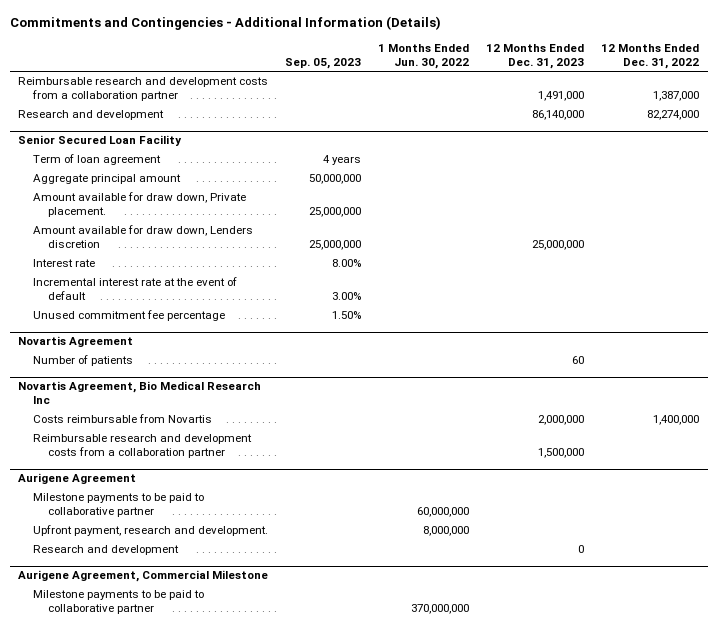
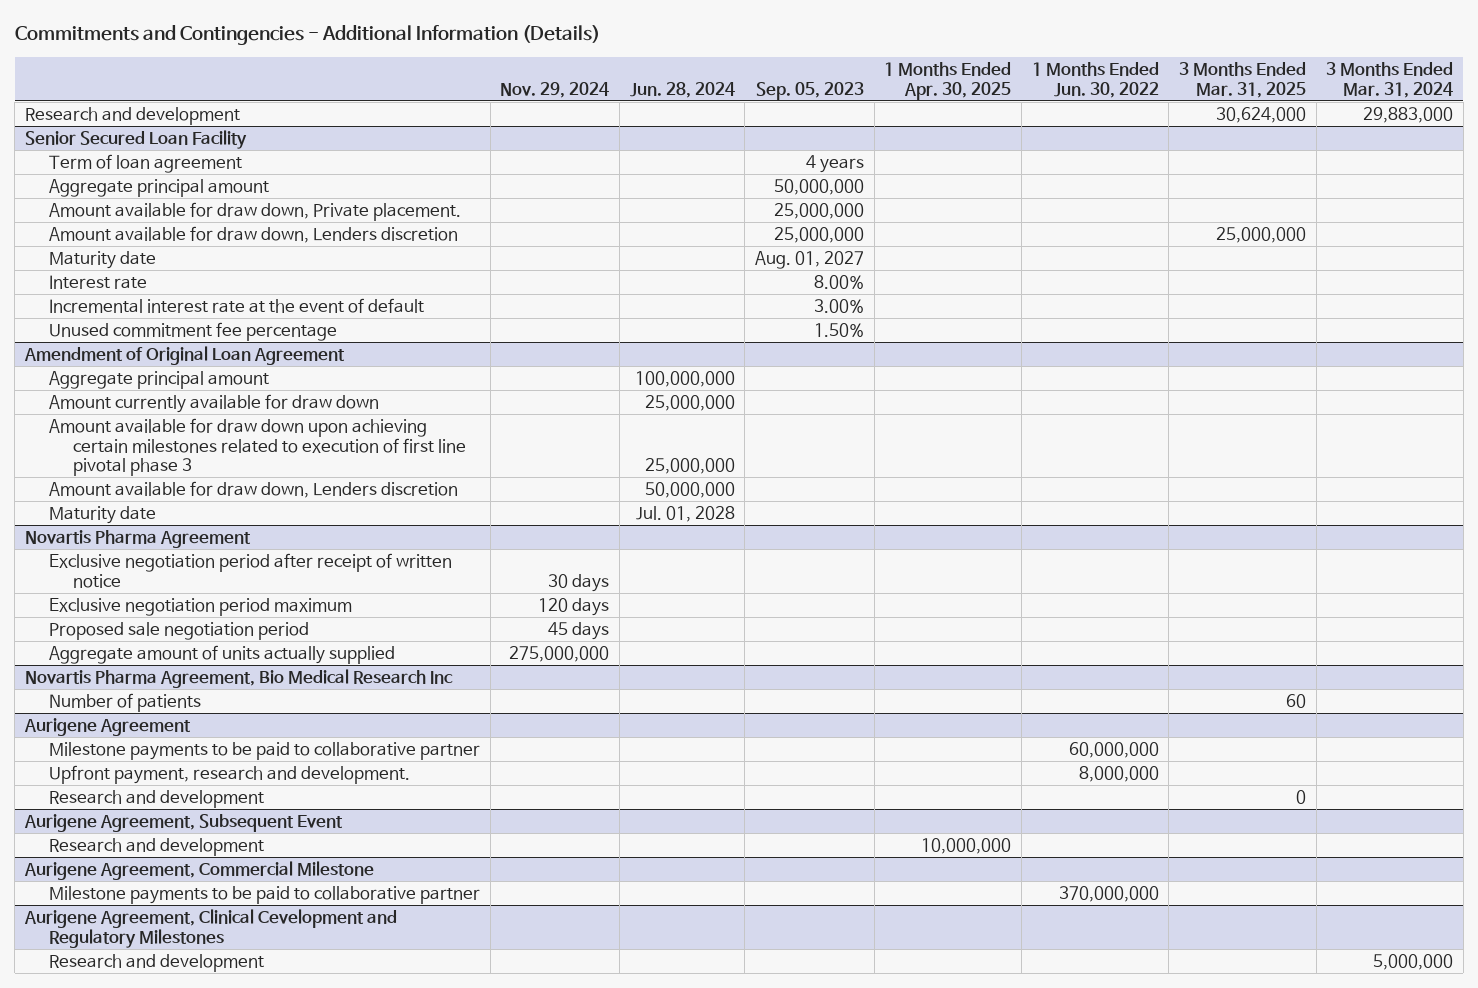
- | Sep. 05, 2023 | 1 Months Ended Jun. 30, 2022 | 12 Months Ended Dec. 31, 2023 | 12 Months Ended Dec. 31, 2022
+ | Nov. 29, 2024 | Jun. 28, 2024 | Sep. 05, 2023 | 1 Months Ended Apr. 30, 2025 | 1 Months Ended Jun. 30, 2022 | 3 Months Ended Mar. 31, 2025 | 3 Months Ended Mar. 31, 2024
- Reimbursable research and development costs from a collaboration partner | | | 1,491,000 | 1,387,000
@ Senior Secured Loan Facility
+ Maturity date | | | Aug. 01, 2027 | | | |
- Novartis Agreement
- Number of patients | | | 60 |
- Novartis Agreement, Bio Medical Research Inc
- Costs reimbursable from Novartis | | | 2,000,000 | 1,400,000
- Reimbursable research and development costs from a collaboration partner | | | 1,500,000 |
+ Amendment of Original Loan Agreement
+ Aggregate principal amount | | 100,000,000 | | | | |
+ Amount currently available for draw down | | 25,000,000 | | | | |
+ Amount available for draw down upon achieving certain milestones related to execution of first line pivotal phase 3 | | 25,000,000 | | | | |
+ Amount available for draw down, Lenders discretion | | 50,000,000 | | | | |
+ Maturity date | | Jul. 01, 2028 | | | | |
+ Novartis Pharma Agreement
+ Exclusive negotiation period after receipt of written notice | 30 days | | | | | |
+ Exclusive negotiation period maximum | 120 days | | | | | |
+ Proposed sale negotiation period | 45 days | | | | | |
+ Aggregate amount of units actually supplied | 275,000,000 | | | | | |
+ Novartis Pharma Agreement, Bio Medical Research Inc
+ Number of patients | | | | | | 60 |
+ Aurigene Agreement, Subsequent Event
+ Research and development | | | | 10,000,000 | | |
+ Aurigene Agreement, Clinical Cevelopment and Regulatory Milestones
+ Research and development | | | | | | | 5,000,000

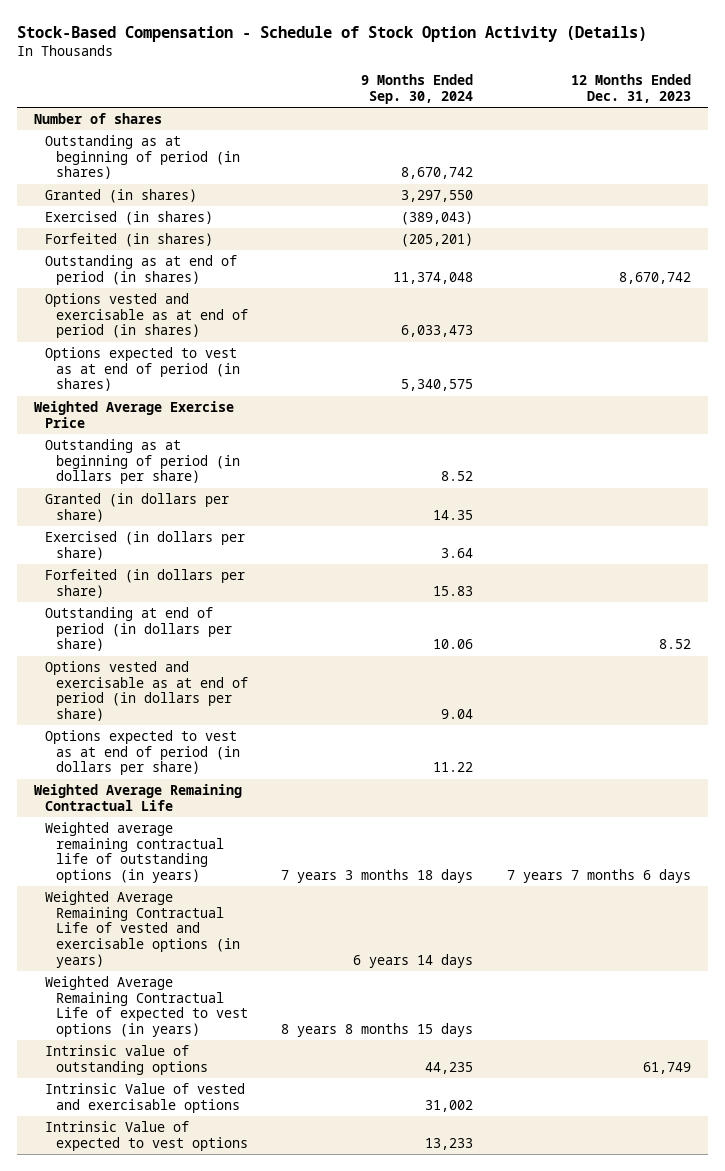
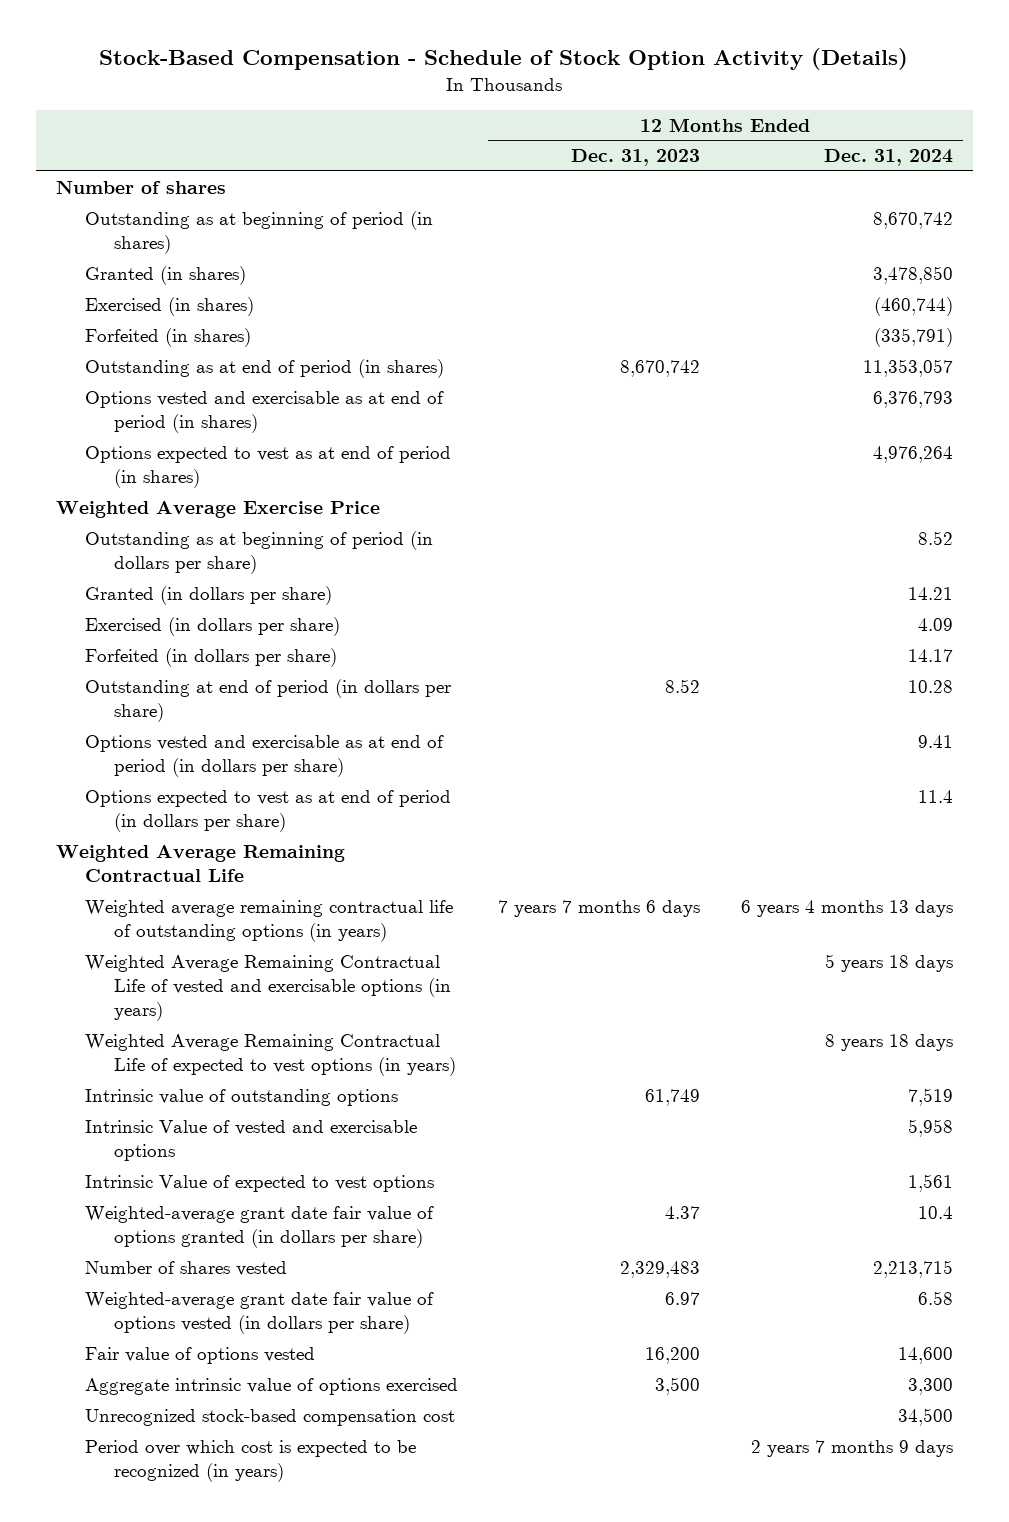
- | 9 Months Ended Sep. 30, 2024 | 12 Months Ended Dec. 31, 2023
+ | 12 Months Ended Dec. 31, 2023 | 12 Months Ended Dec. 31, 2024
+ Weighted-average grant date fair value of options granted (in dollars per share) | 4.37 | 10.4
+ Number of shares vested | 2,329,483 | 2,213,715
+ Weighted-average grant date fair value of options vested (in dollars per share) | 6.97 | 6.58
+ Fair value of options vested | 16,200 | 14,600
+ Aggregate intrinsic value of options exercised | 3,500 | 3,300
+ Unrecognized stock-based compensation cost | | 34,500
+ Period over which cost is expected to be recognized (in years) | | 2 years 7 months 9 days

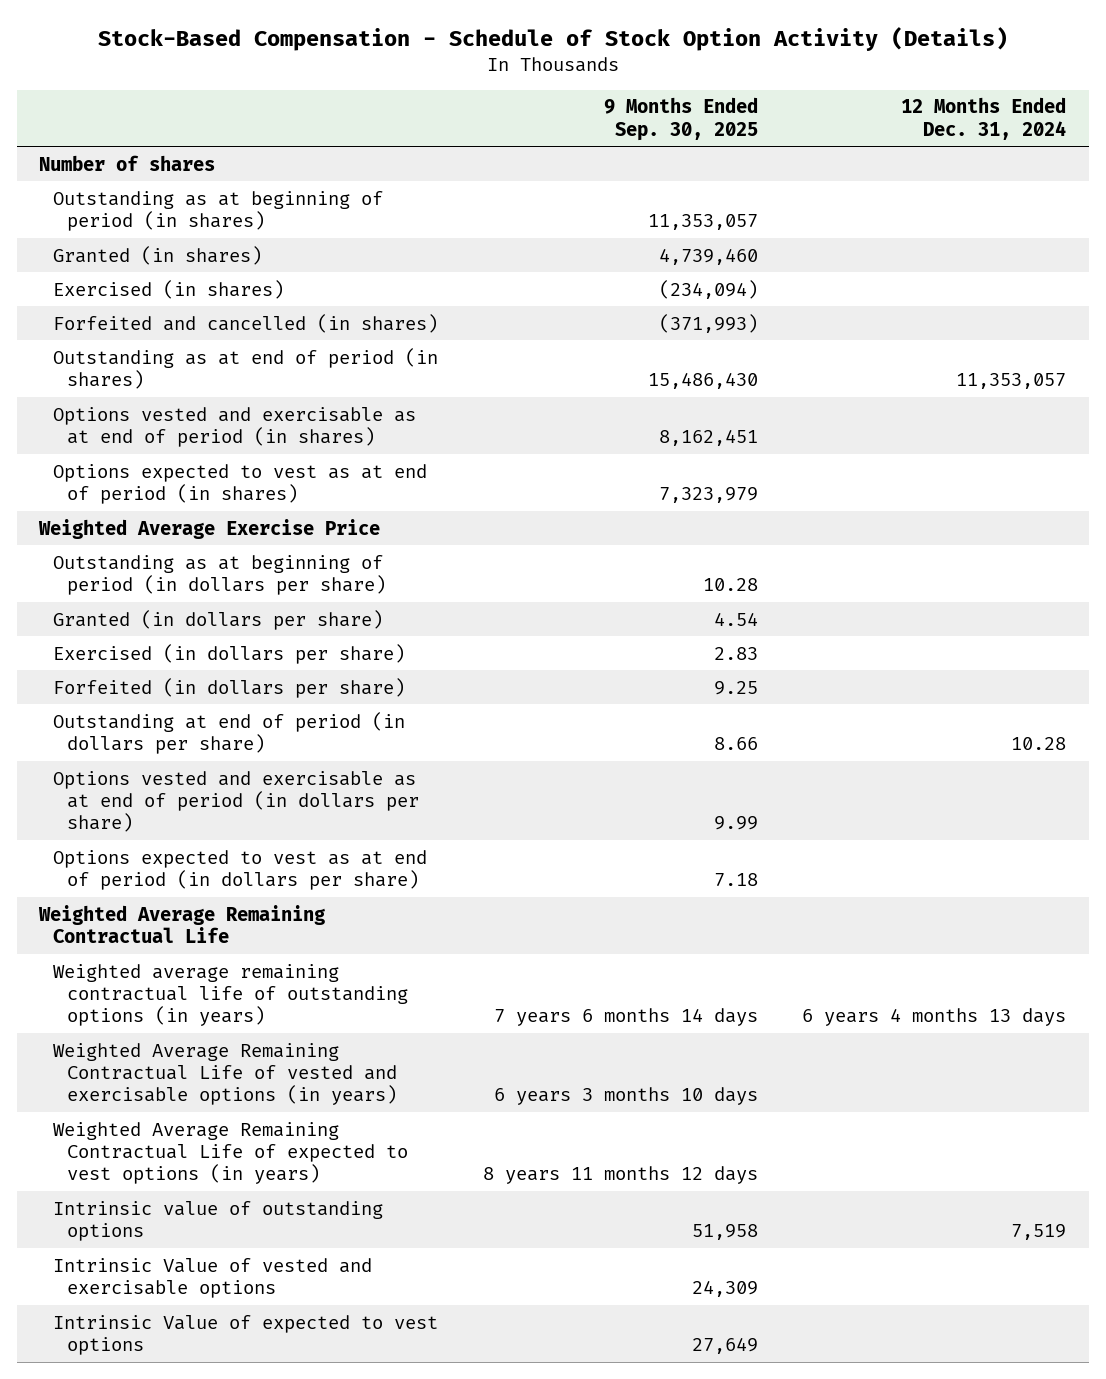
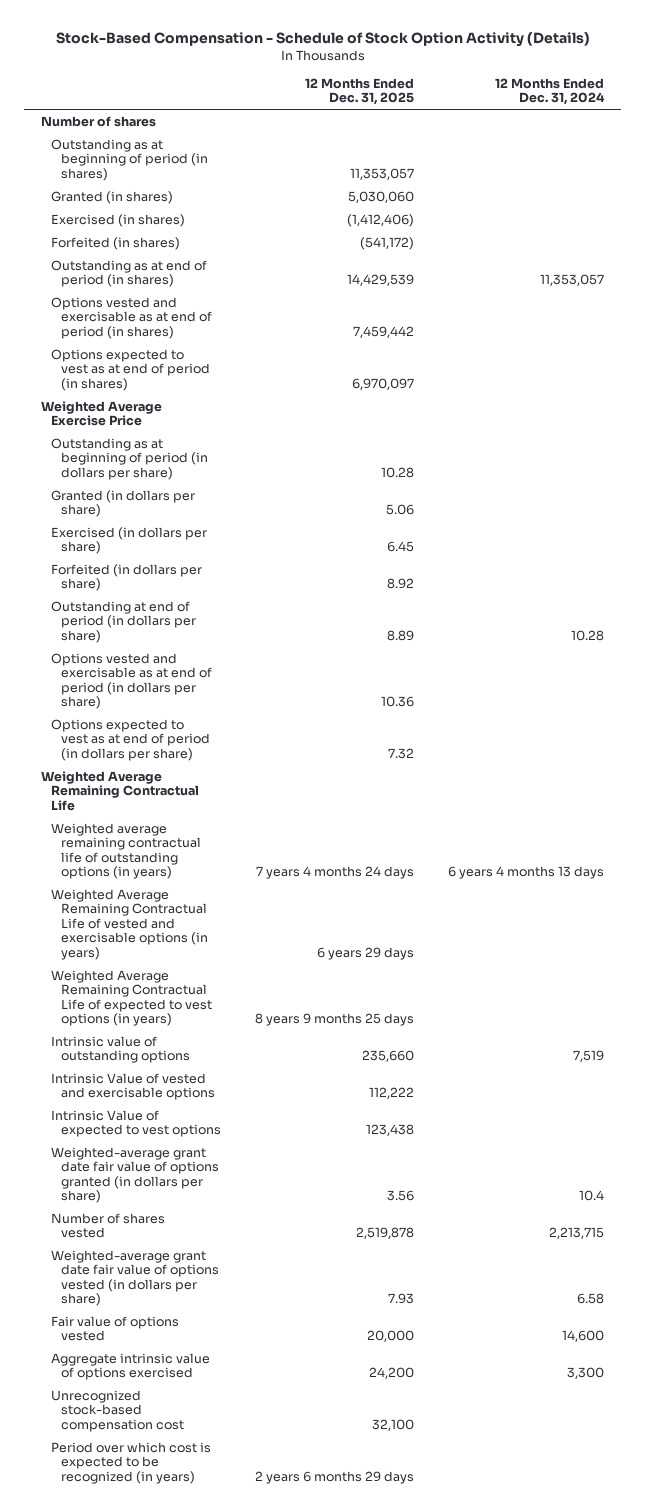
- | 9 Months Ended Sep. 30, 2025 | 12 Months Ended Dec. 31, 2024
+ | 12 Months Ended Dec. 31, 2025 | 12 Months Ended Dec. 31, 2024
- Forfeited and cancelled (in shares) | (371,993) |
+ Forfeited (in shares) | (541,172) |
+ Weighted-average grant date fair value of options granted (in dollars per share) | 3.56 | 10.4
+ Number of shares vested | 2,519,878 | 2,213,715
+ Weighted-average grant date fair value of options vested (in dollars per share) | 7.93 | 6.58
+ Fair value of options vested | 20,000 | 14,600
+ Aggregate intrinsic value of options exercised | 24,200 | 3,300
+ Unrecognized stock-based compensation cost | 32,100 |
+ Period over which cost is expected to be recognized (in years) | 2 years 6 months 29 days |

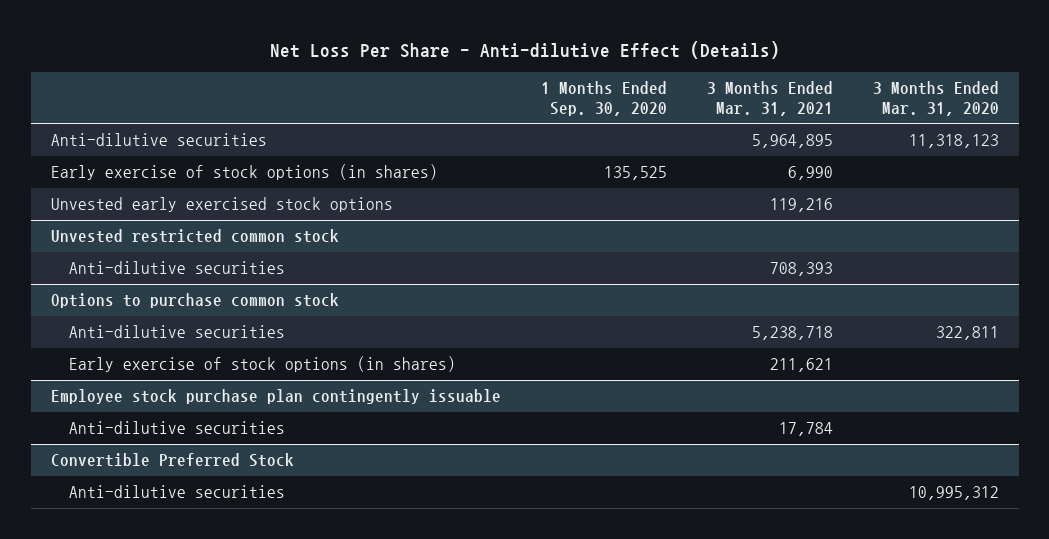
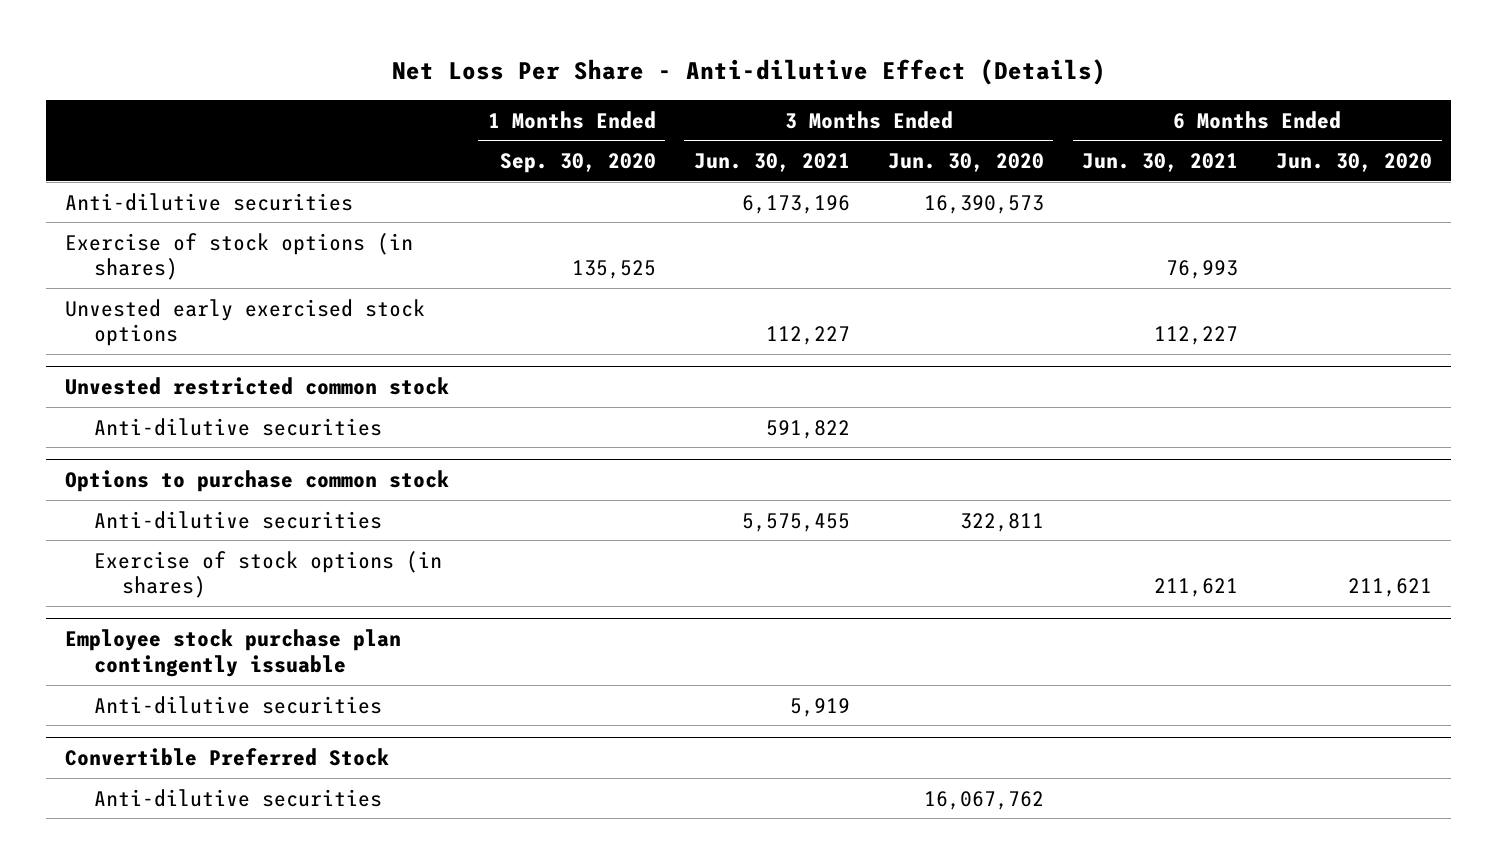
- | 1 Months Ended Sep. 30, 2020 | 3 Months Ended Mar. 31, 2021 | 3 Months Ended Mar. 31, 2020
+ | 1 Months Ended Sep. 30, 2020 | 3 Months Ended Jun. 30, 2021 | 3 Months Ended Jun. 30, 2020 | 6 Months Ended Jun. 30, 2021 | 6 Months Ended Jun. 30, 2020
- Early exercise of stock options (in shares) | 135,525 | 6,990 |
+ Exercise of stock options (in shares) | 135,525 | | | 76,993 |
@ Options to purchase common stock
- Early exercise of stock options (in shares) | | 211,621 |
+ Exercise of stock options (in shares) | | | | 211,621 | 211,621

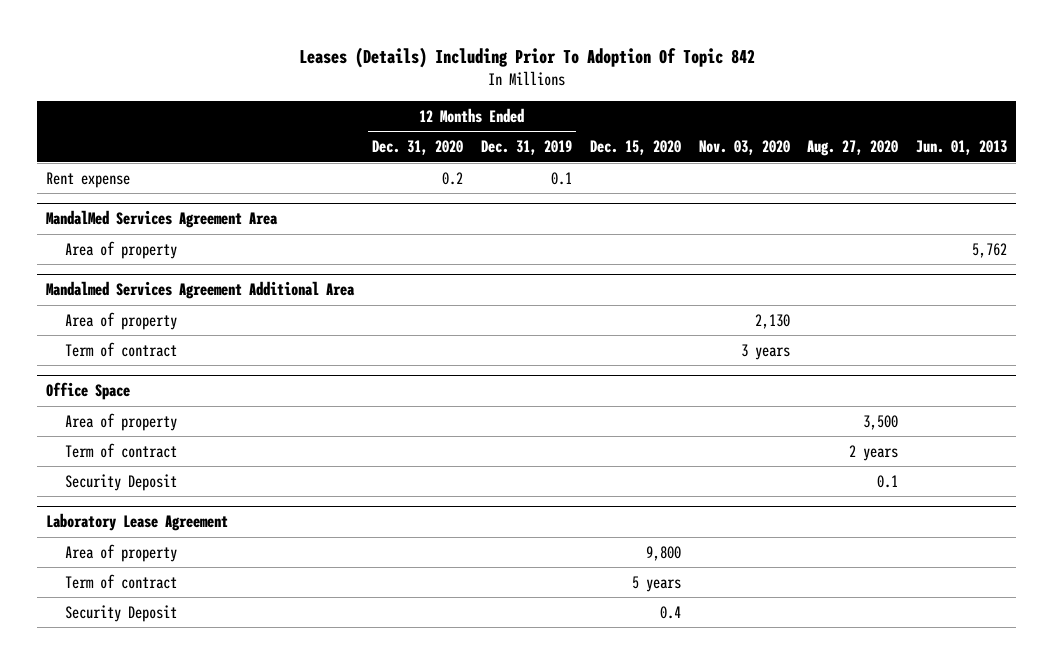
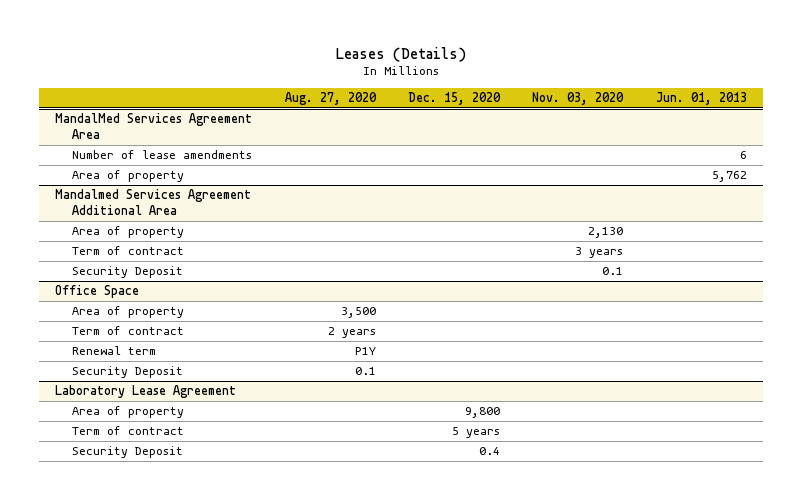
- Leases (Details) Including Prior To Adoption Of Topic 842
+ Leases (Details)
- | 12 Months Ended Dec. 31, 2020 | 12 Months Ended Dec. 31, 2019 | Dec. 15, 2020 | Nov. 03, 2020 | Aug. 27, 2020 | Jun. 01, 2013
+ | Aug. 27, 2020 | Dec. 15, 2020 | Nov. 03, 2020 | Jun. 01, 2013
- Rent expense | 0.2 | 0.1 | | | |
@ MandalMed Services Agreement Area
+ Number of lease amendments | | | | 6
@ Mandalmed Services Agreement Additional Area
+ Security Deposit | | | 0.1 |
@ Office Space
+ Renewal term | P1Y | | |

